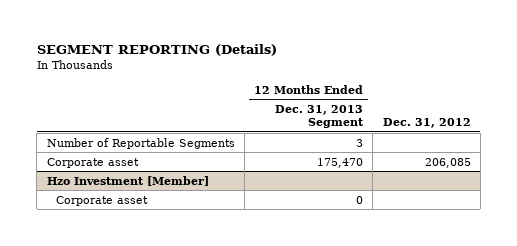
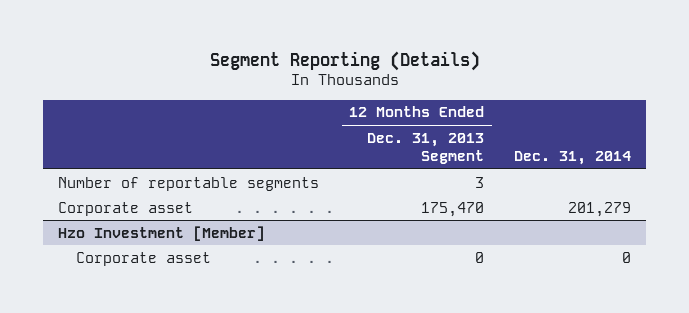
- SEGMENT REPORTING (Details)
+ Segment Reporting (Details)
- | 12 Months Ended Dec. 31, 2013 Segment | Dec. 31, 2012
+ | 12 Months Ended Dec. 31, 2013 Segment | Dec. 31, 2014
- Number of Reportable Segments | 3 |
+ Number of reportable segments | 3 |

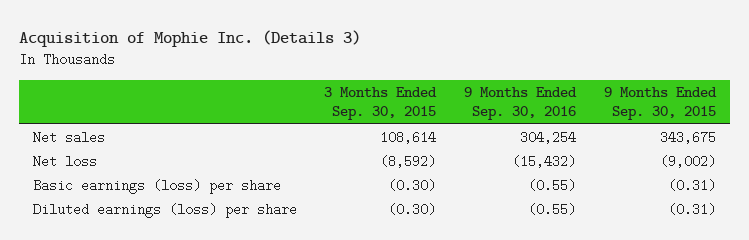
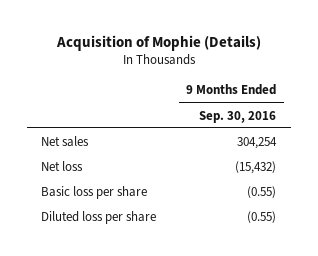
- Acquisition of Mophie Inc. (Details 3)
+ Acquisition of Mophie (Details)
- | 3 Months Ended Sep. 30, 2015 | 9 Months Ended Sep. 30, 2016 | 9 Months Ended Sep. 30, 2015
+ | 9 Months Ended Sep. 30, 2016
- Basic earnings (loss) per share | (0.30) | (0.55) | (0.31)
- Diluted earnings (loss) per share | (0.30) | (0.55) | (0.31)
+ Basic loss per share | (0.55)
+ Diluted loss per share | (0.55)

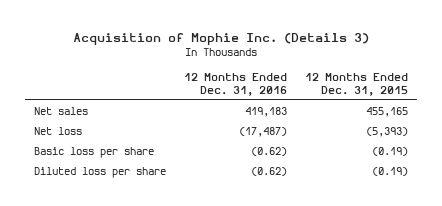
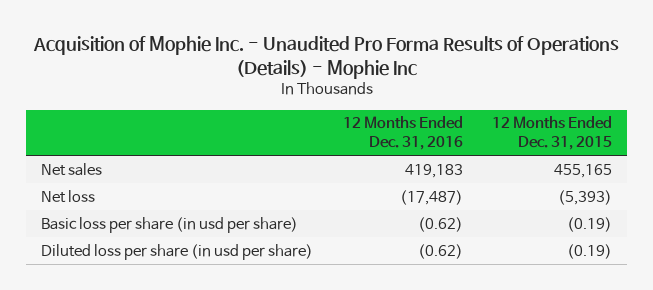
- Acquisition of Mophie Inc. (Details 3)
+ Acquisition of Mophie Inc. - Unaudited Pro Forma Results of Operations (Details) - Mophie Inc
- Basic loss per share | (0.62) | (0.19)
- Diluted loss per share | (0.62) | (0.19)
+ Basic loss per share (in usd per share) | (0.62) | (0.19)
+ Diluted loss per share (in usd per share) | (0.62) | (0.19)

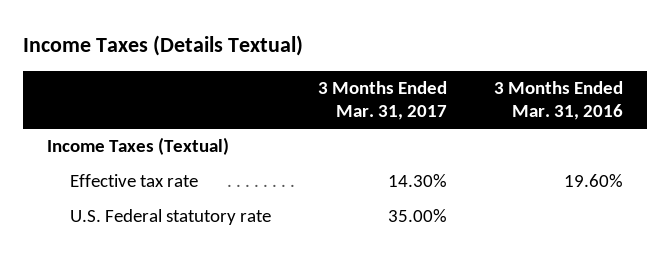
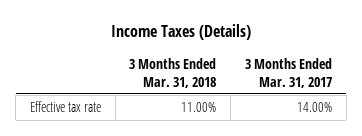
- Income Taxes (Details Textual)
+ Income Taxes (Details)
- | 3 Months Ended Mar. 31, 2017 | 3 Months Ended Mar. 31, 2016
+ | 3 Months Ended Mar. 31, 2018 | 3 Months Ended Mar. 31, 2017
- Income Taxes (Textual)
- Effective tax rate | 14.30% | 19.60%
- U.S. Federal statutory rate | 35.00% |
+ Effective tax rate | 11.00% | 14.00%

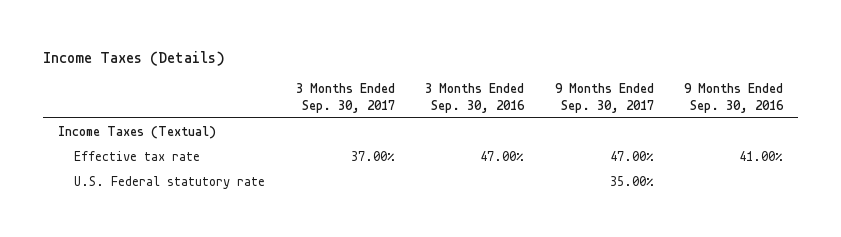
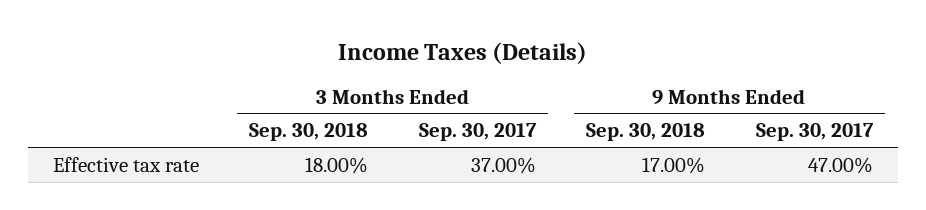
- | 3 Months Ended Sep. 30, 2017 | 3 Months Ended Sep. 30, 2016 | 9 Months Ended Sep. 30, 2017 | 9 Months Ended Sep. 30, 2016
+ | 3 Months Ended Sep. 30, 2018 | 3 Months Ended Sep. 30, 2017 | 9 Months Ended Sep. 30, 2018 | 9 Months Ended Sep. 30, 2017
- Income Taxes (Textual)
- U.S. Federal statutory rate | | | 35.00% |

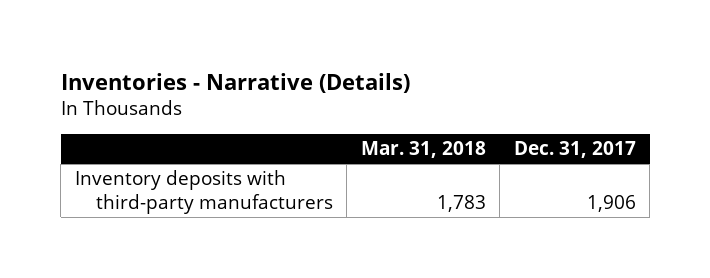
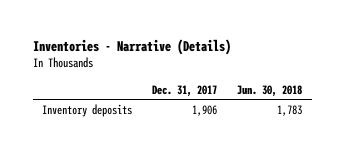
- | Mar. 31, 2018 | Dec. 31, 2017
+ | Dec. 31, 2017 | Jun. 30, 2018
- Inventory deposits with third-party manufacturers | 1,783 | 1,906
+ Inventory deposits | 1,906 | 1,783

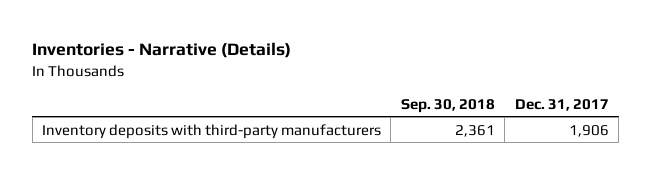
- | Dec. 31, 2017 | Jun. 30, 2018
+ | Sep. 30, 2018 | Dec. 31, 2017
- Inventory deposits | 1,906 | 1,783
+ Inventory deposits with third-party manufacturers | 2,361 | 1,906

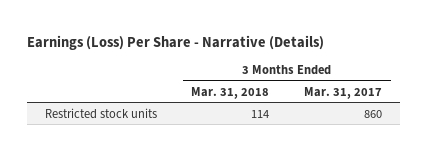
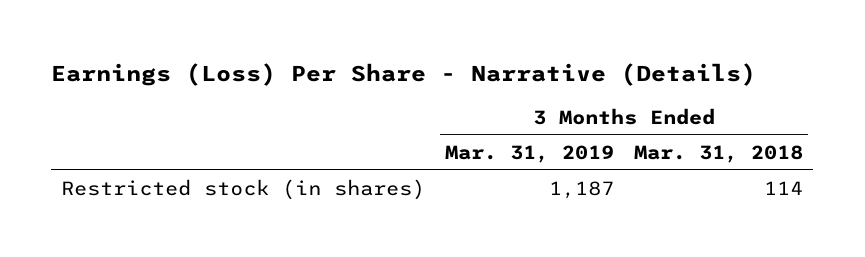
- | 3 Months Ended Mar. 31, 2018 | 3 Months Ended Mar. 31, 2017
+ | 3 Months Ended Mar. 31, 2019 | 3 Months Ended Mar. 31, 2018
- Restricted stock units | 114 | 860
+ Restricted stock (in shares) | 1,187 | 114

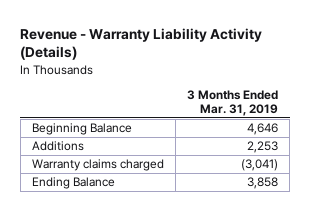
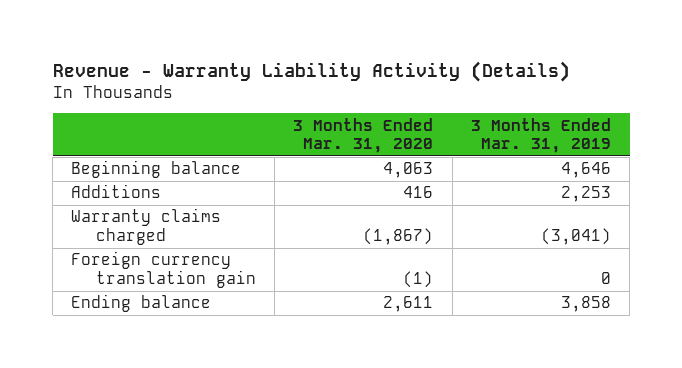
- | 3 Months Ended Mar. 31, 2019
+ | 3 Months Ended Mar. 31, 2020 | 3 Months Ended Mar. 31, 2019
- Beginning Balance | 4,646
+ Beginning balance | 4,063 | 4,646
- Ending Balance | 3,858
+ Foreign currency translation gain | (1) | 0
+ Ending balance | 2,611 | 3,858

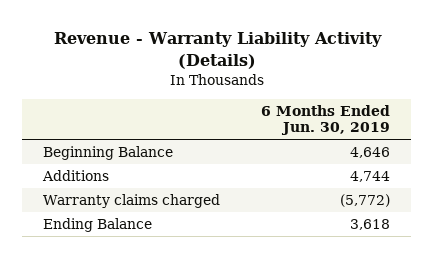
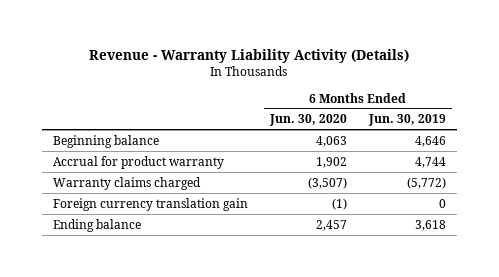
- | 6 Months Ended Jun. 30, 2019
+ | 6 Months Ended Jun. 30, 2020 | 6 Months Ended Jun. 30, 2019
- Beginning Balance | 4,646
- Additions | 4,744
+ Beginning balance | 4,063 | 4,646
+ Accrual for product warranty | 1,902 | 4,744
- Ending Balance | 3,618
+ Foreign currency translation gain | (1) | 0
+ Ending balance | 2,457 | 3,618

